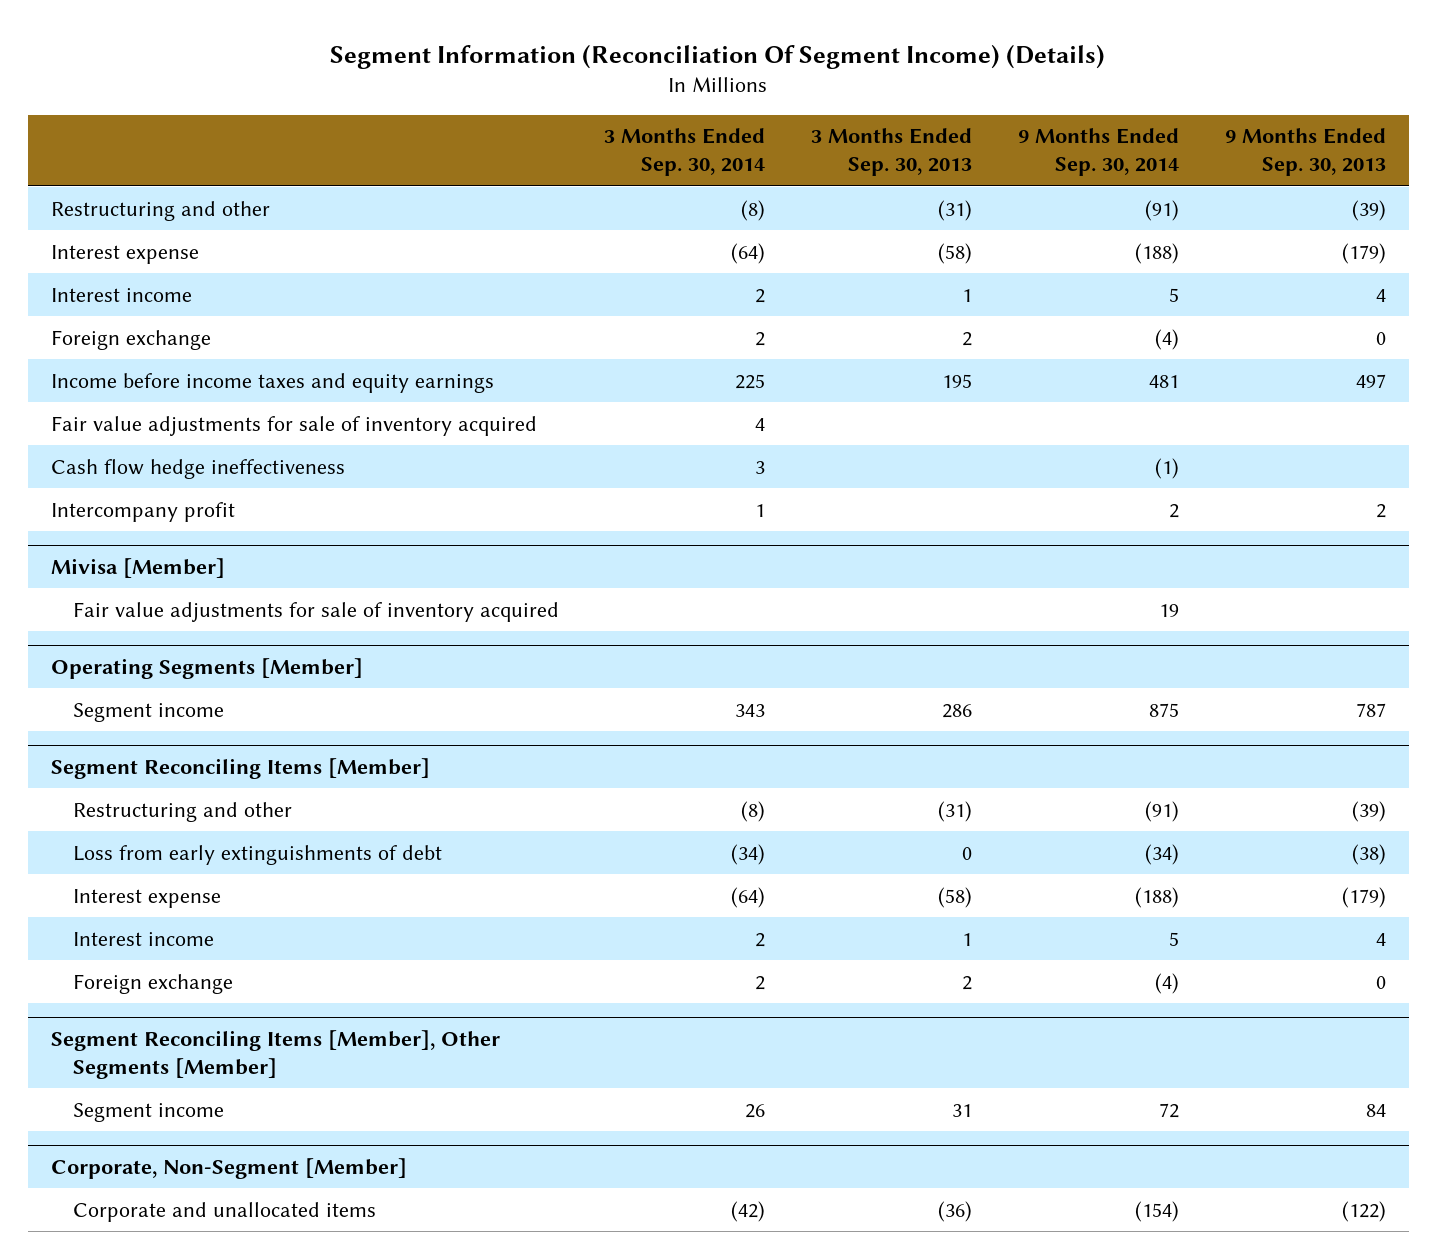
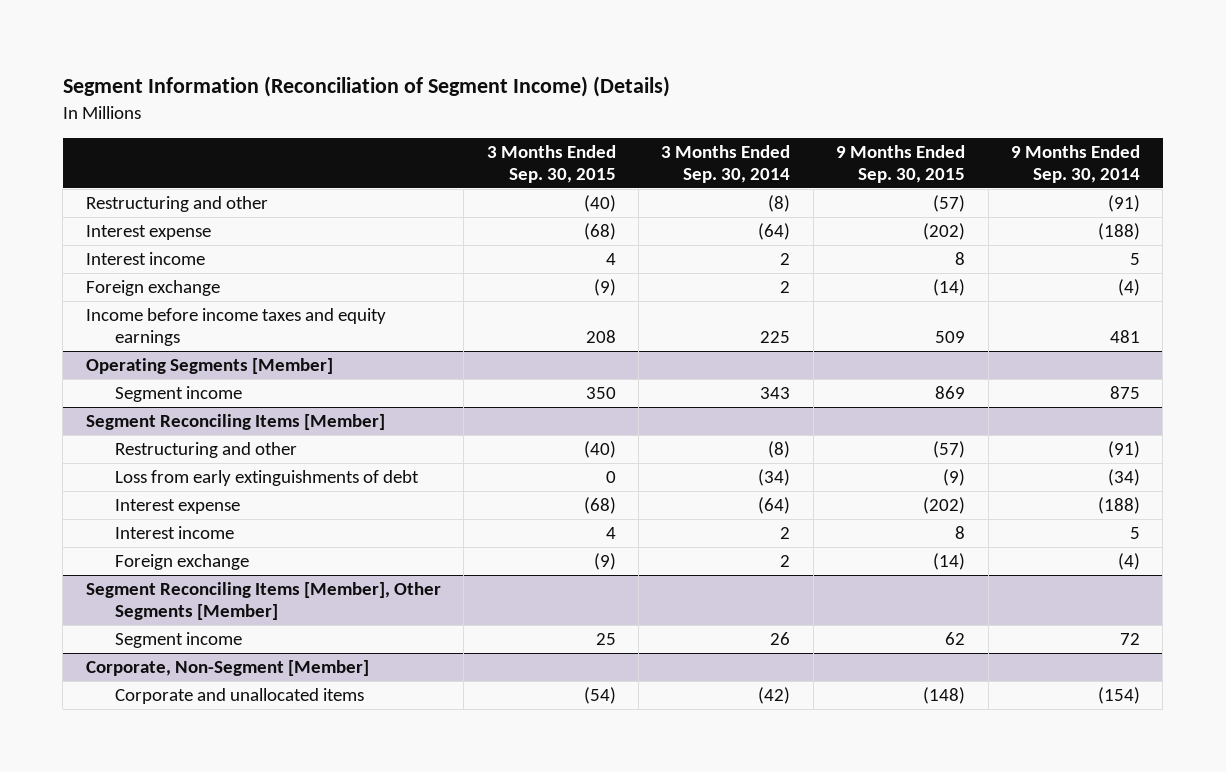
- Segment Information (Reconciliation Of Segment Income) (Details)
+ Segment Information (Reconciliation of Segment Income) (Details)
- | 3 Months Ended Sep. 30, 2014 | 3 Months Ended Sep. 30, 2013 | 9 Months Ended Sep. 30, 2014 | 9 Months Ended Sep. 30, 2013
+ | 3 Months Ended Sep. 30, 2015 | 3 Months Ended Sep. 30, 2014 | 9 Months Ended Sep. 30, 2015 | 9 Months Ended Sep. 30, 2014
- Fair value adjustments for sale of inventory acquired | 4 | | |
- Cash flow hedge ineffectiveness | 3 | | (1) |
- Intercompany profit | 1 | | 2 | 2
- Mivisa [Member]
- Fair value adjustments for sale of inventory acquired | | | 19 |

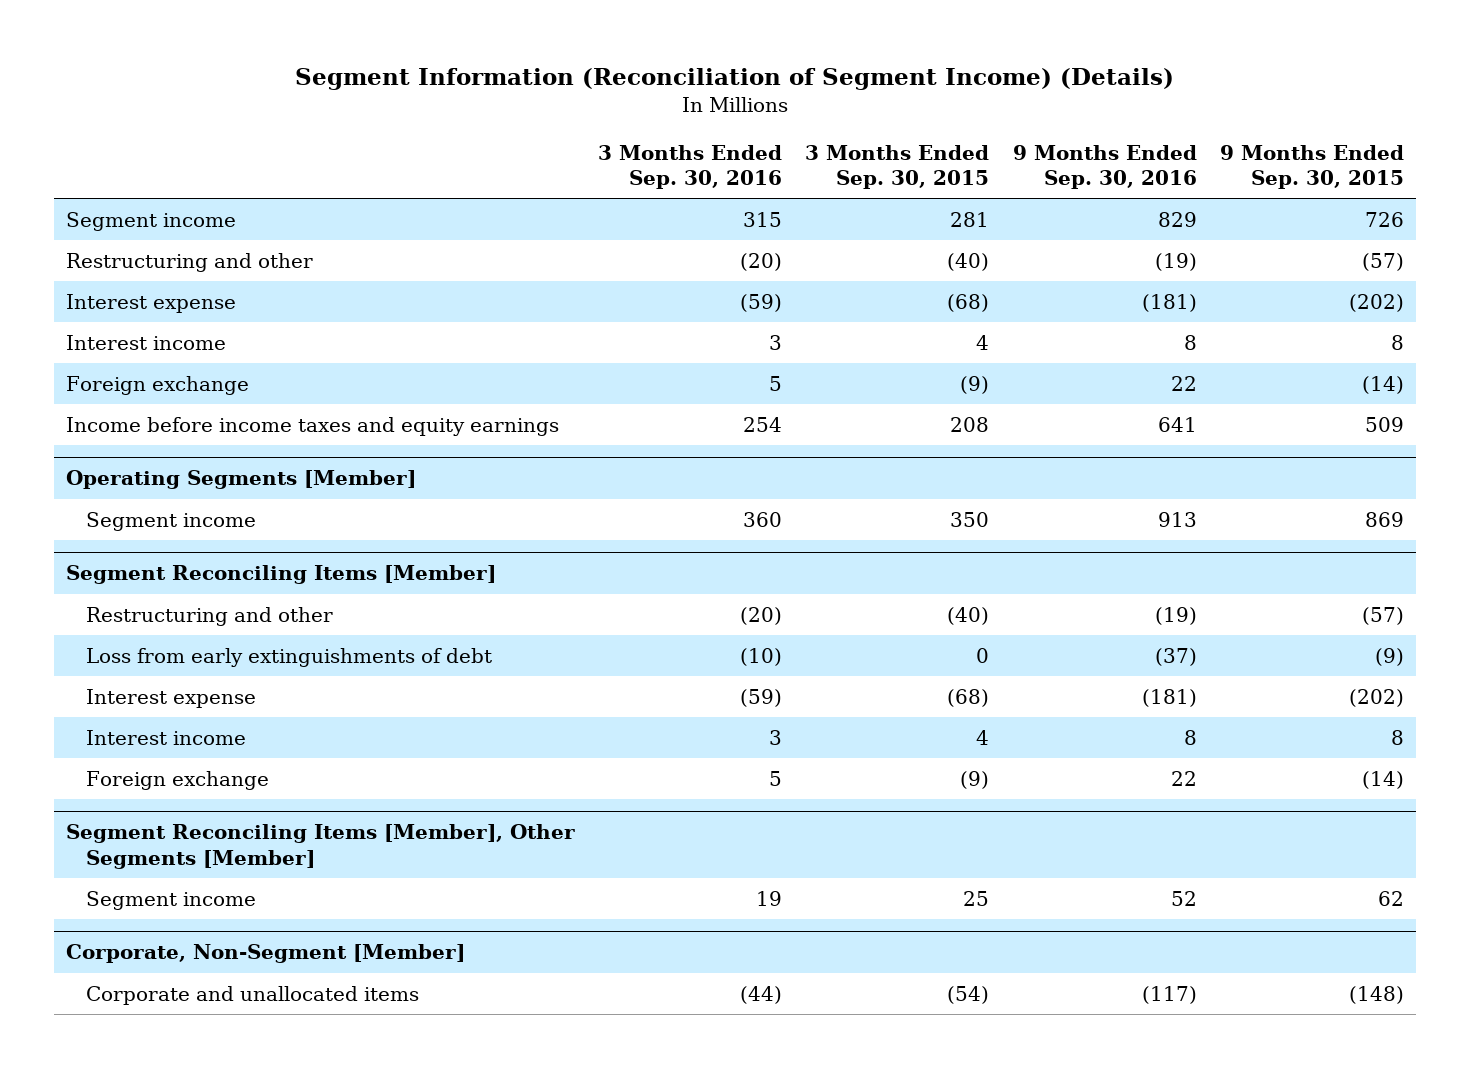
- | 3 Months Ended Sep. 30, 2015 | 3 Months Ended Sep. 30, 2014 | 9 Months Ended Sep. 30, 2015 | 9 Months Ended Sep. 30, 2014
+ | 3 Months Ended Sep. 30, 2016 | 3 Months Ended Sep. 30, 2015 | 9 Months Ended Sep. 30, 2016 | 9 Months Ended Sep. 30, 2015
+ Segment income | 315 | 281 | 829 | 726

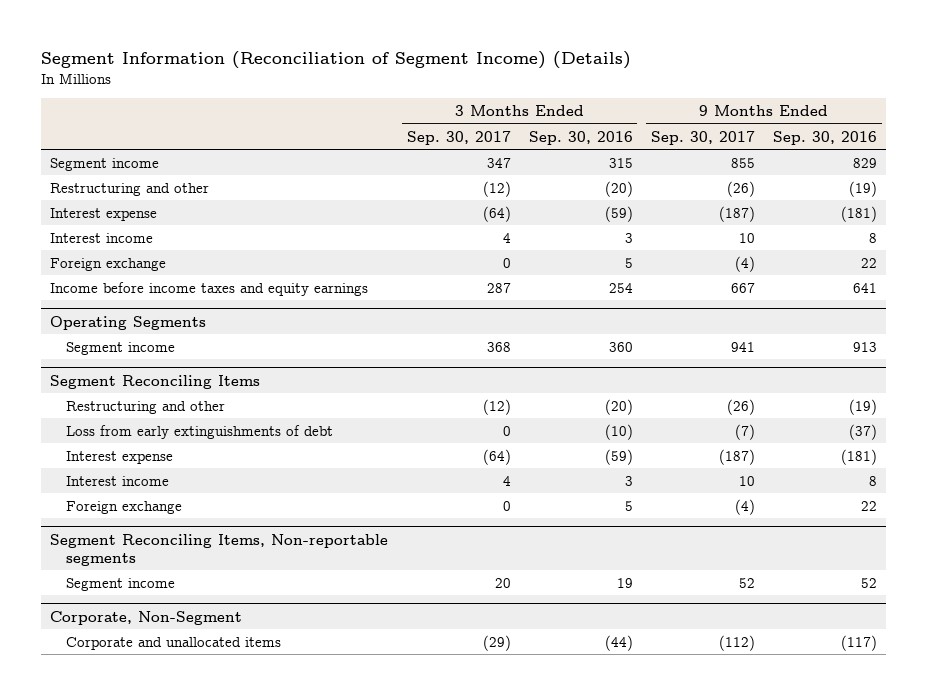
- | 3 Months Ended Sep. 30, 2016 | 3 Months Ended Sep. 30, 2015 | 9 Months Ended Sep. 30, 2016 | 9 Months Ended Sep. 30, 2015
+ | 3 Months Ended Sep. 30, 2017 | 3 Months Ended Sep. 30, 2016 | 9 Months Ended Sep. 30, 2017 | 9 Months Ended Sep. 30, 2016
- Operating Segments [Member]
+ Operating Segments
- Segment Reconciling Items [Member]
+ Segment Reconciling Items
- Segment Reconciling Items [Member], Other Segments [Member]
+ Segment Reconciling Items, Non-reportable segments
- Corporate, Non-Segment [Member]
+ Corporate, Non-Segment

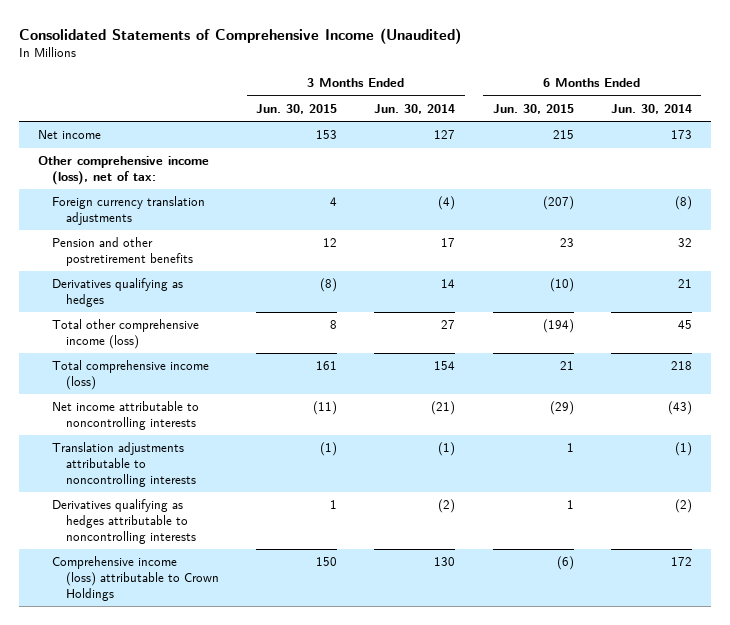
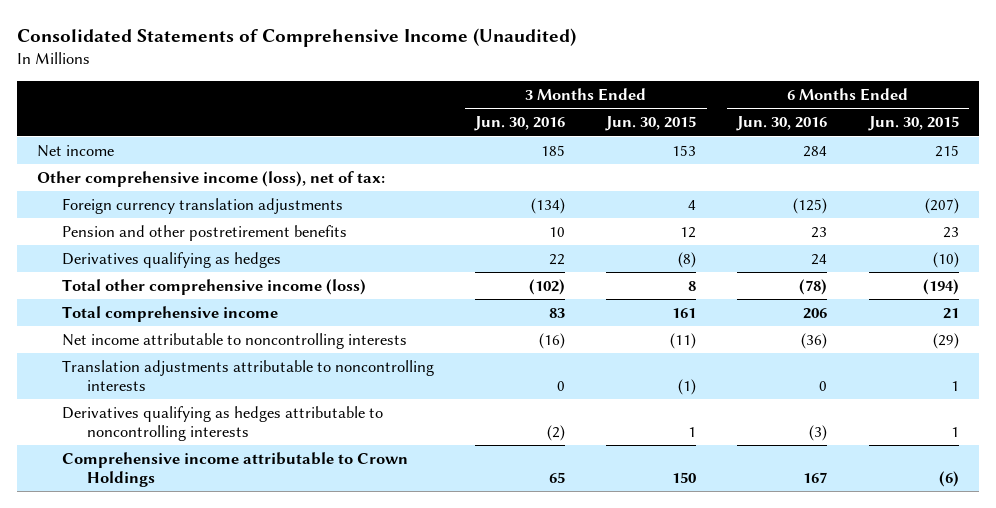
- | 3 Months Ended Jun. 30, 2015 | 3 Months Ended Jun. 30, 2014 | 6 Months Ended Jun. 30, 2015 | 6 Months Ended Jun. 30, 2014
+ | 3 Months Ended Jun. 30, 2016 | 3 Months Ended Jun. 30, 2015 | 6 Months Ended Jun. 30, 2016 | 6 Months Ended Jun. 30, 2015
- Total comprehensive income (loss) | 161 | 154 | 21 | 218
+ Total comprehensive income | 83 | 161 | 206 | 21
- Comprehensive income (loss) attributable to Crown Holdings | 150 | 130 | (6) | 172
+ Comprehensive income attributable to Crown Holdings | 65 | 150 | 167 | (6)

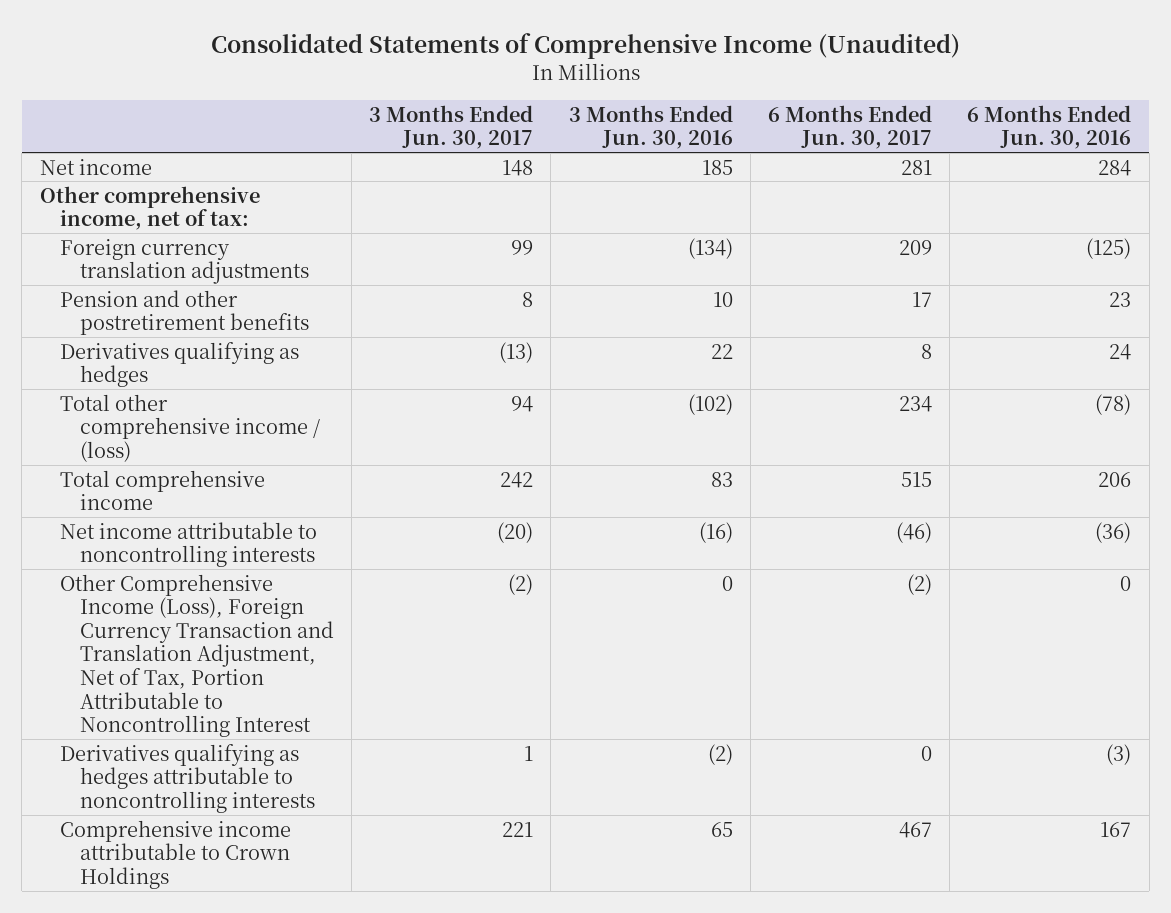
- | 3 Months Ended Jun. 30, 2016 | 3 Months Ended Jun. 30, 2015 | 6 Months Ended Jun. 30, 2016 | 6 Months Ended Jun. 30, 2015
+ | 3 Months Ended Jun. 30, 2017 | 3 Months Ended Jun. 30, 2016 | 6 Months Ended Jun. 30, 2017 | 6 Months Ended Jun. 30, 2016
- Other comprehensive income (loss), net of tax:
+ Other comprehensive income, net of tax:
- Total other comprehensive income (loss) | (102) | 8 | (78) | (194)
+ Total other comprehensive income / (loss) | 94 | (102) | 234 | (78)
- Translation adjustments attributable to noncontrolling interests | 0 | (1) | 0 | 1
+ Other Comprehensive Income (Loss), Foreign Currency Transaction and Translation Adjustment, Net of Tax, Portion Attributable to Noncontrolling Interest | (2) | 0 | (2) | 0

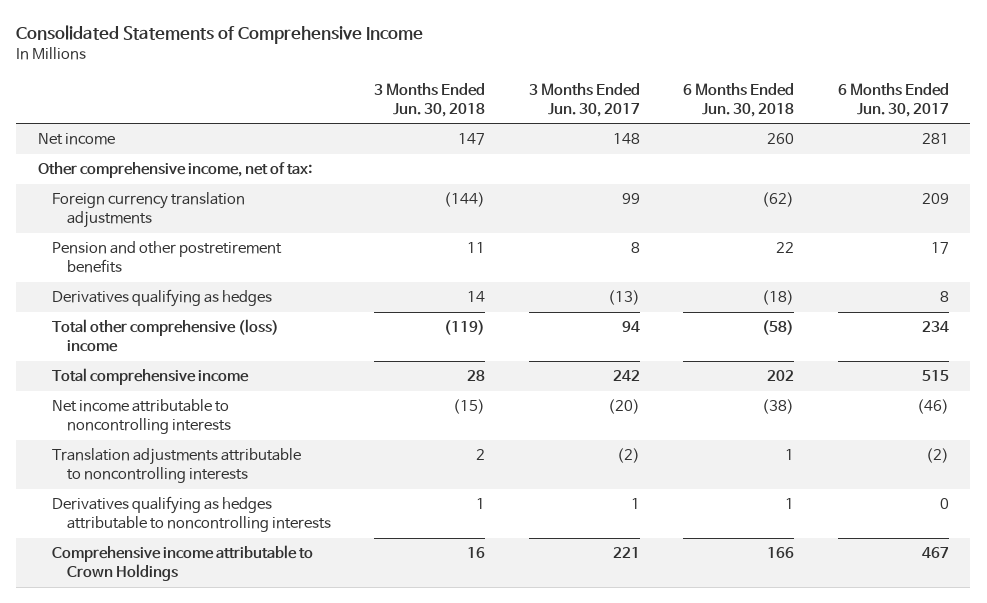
- Consolidated Statements of Comprehensive Income (Unaudited)
+ Consolidated Statements of Comprehensive Income
- | 3 Months Ended Jun. 30, 2017 | 3 Months Ended Jun. 30, 2016 | 6 Months Ended Jun. 30, 2017 | 6 Months Ended Jun. 30, 2016
+ | 3 Months Ended Jun. 30, 2018 | 3 Months Ended Jun. 30, 2017 | 6 Months Ended Jun. 30, 2018 | 6 Months Ended Jun. 30, 2017
- Total other comprehensive income / (loss) | 94 | (102) | 234 | (78)
+ Total other comprehensive (loss) income | (119) | 94 | (58) | 234
- Other Comprehensive Income (Loss), Foreign Currency Transaction and Translation Adjustment, Net of Tax, Portion Attributable to Noncontrolling Interest | (2) | 0 | (2) | 0
+ Translation adjustments attributable to noncontrolling interests | 2 | (2) | 1 | (2)

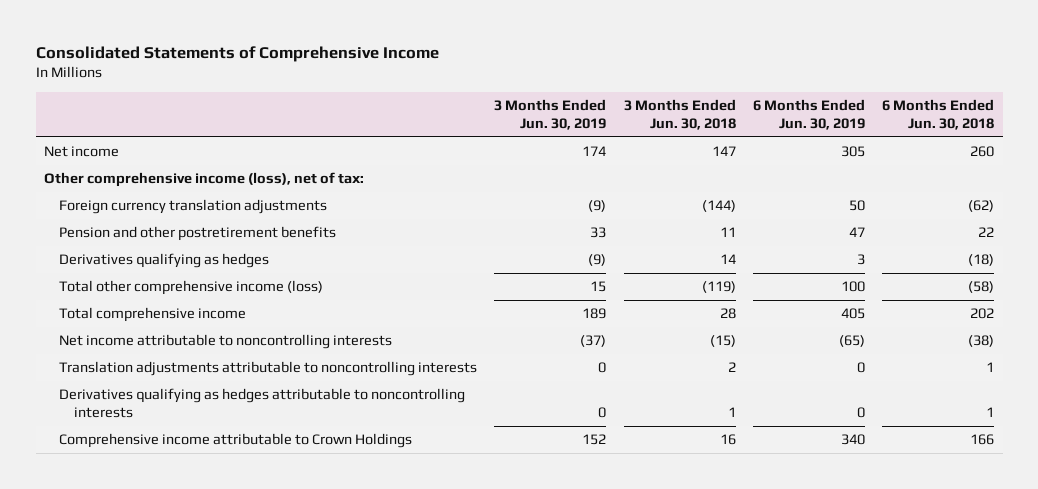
- | 3 Months Ended Jun. 30, 2018 | 3 Months Ended Jun. 30, 2017 | 6 Months Ended Jun. 30, 2018 | 6 Months Ended Jun. 30, 2017
+ | 3 Months Ended Jun. 30, 2019 | 3 Months Ended Jun. 30, 2018 | 6 Months Ended Jun. 30, 2019 | 6 Months Ended Jun. 30, 2018
- Other comprehensive income, net of tax:
+ Other comprehensive income (loss), net of tax:
- Total other comprehensive (loss) income | (119) | 94 | (58) | 234
+ Total other comprehensive income (loss) | 15 | (119) | 100 | (58)

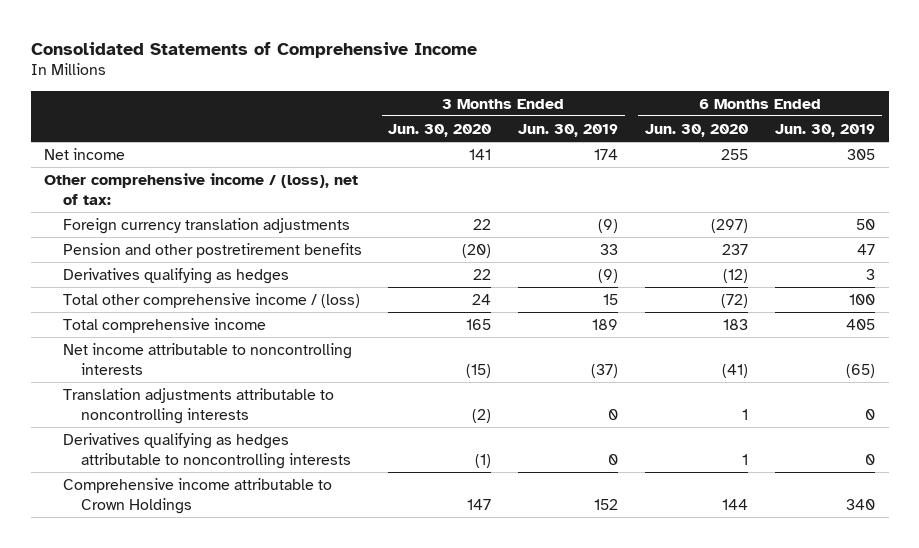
- | 3 Months Ended Jun. 30, 2019 | 3 Months Ended Jun. 30, 2018 | 6 Months Ended Jun. 30, 2019 | 6 Months Ended Jun. 30, 2018
+ | 3 Months Ended Jun. 30, 2020 | 3 Months Ended Jun. 30, 2019 | 6 Months Ended Jun. 30, 2020 | 6 Months Ended Jun. 30, 2019
- Other comprehensive income (loss), net of tax:
+ Other comprehensive income / (loss), net of tax:
- Total other comprehensive income (loss) | 15 | (119) | 100 | (58)
+ Total other comprehensive income / (loss) | 24 | 15 | (72) | 100

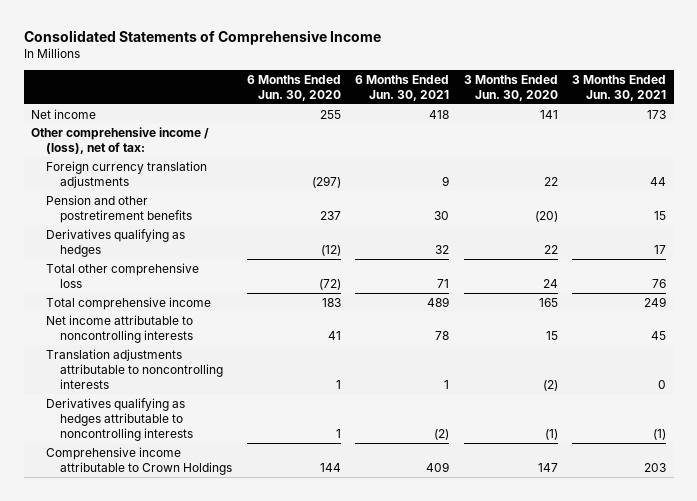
- | 3 Months Ended Jun. 30, 2020 | 3 Months Ended Jun. 30, 2019 | 6 Months Ended Jun. 30, 2020 | 6 Months Ended Jun. 30, 2019
+ | 6 Months Ended Jun. 30, 2020 | 6 Months Ended Jun. 30, 2021 | 3 Months Ended Jun. 30, 2020 | 3 Months Ended Jun. 30, 2021
- Total other comprehensive income / (loss) | 24 | 15 | (72) | 100
+ Total other comprehensive loss | (72) | 71 | 24 | 76
- Net income attributable to noncontrolling interests | (15) | (37) | (41) | (65)
+ Net income attributable to noncontrolling interests | 41 | 78 | 15 | 45

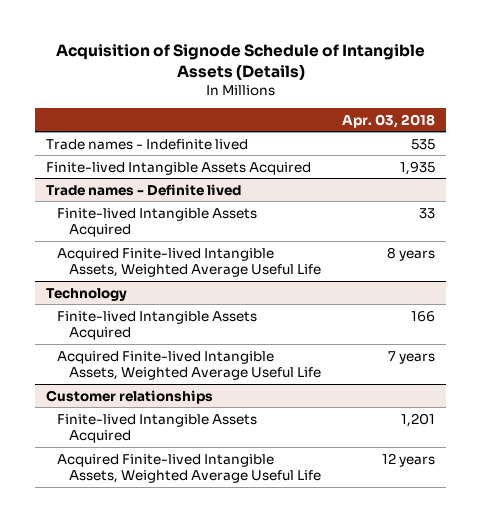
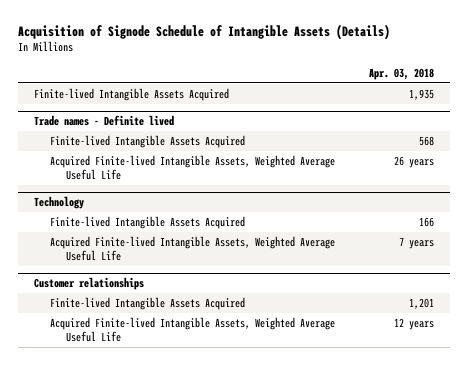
- Trade names - Indefinite lived | 535
@ Trade names - Definite lived
- Finite-lived Intangible Assets Acquired | 33
- Acquired Finite-lived Intangible Assets, Weighted Average Useful Life | 8 years
+ Finite-lived Intangible Assets Acquired | 568
+ Acquired Finite-lived Intangible Assets, Weighted Average Useful Life | 26 years

